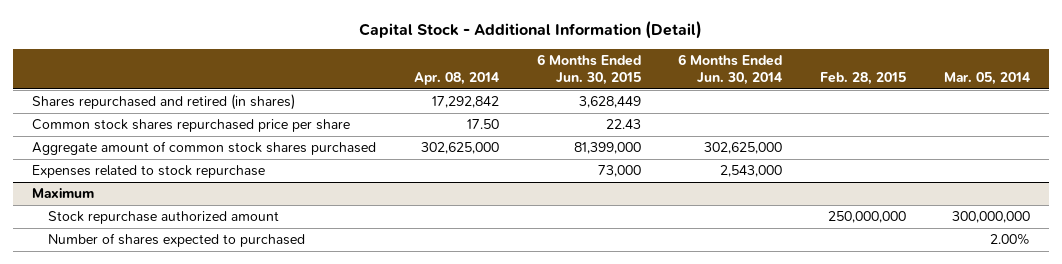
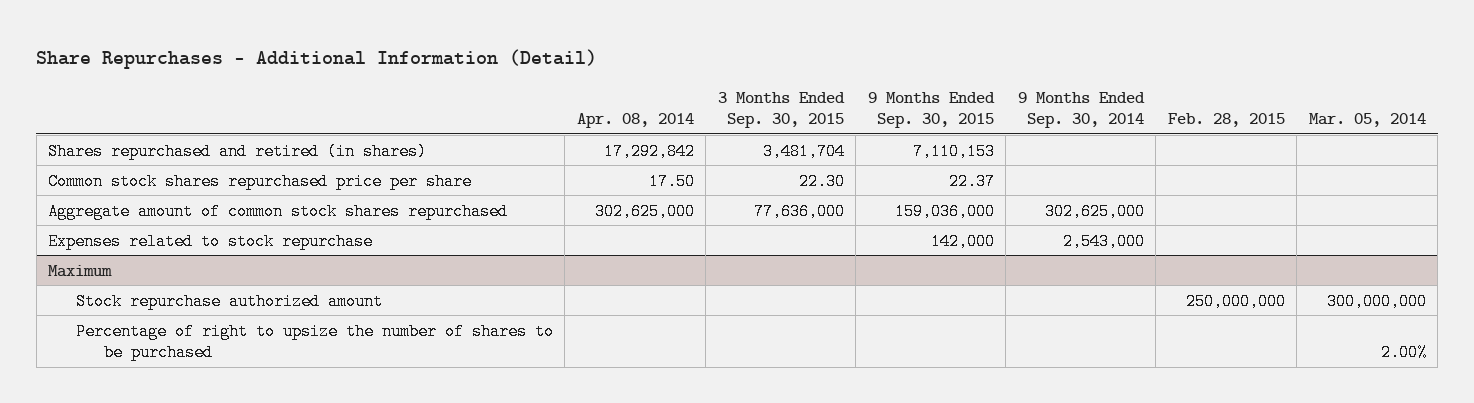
- Capital Stock - Additional Information (Detail)
+ Share Repurchases - Additional Information (Detail)
- | Apr. 08, 2014 | 6 Months Ended Jun. 30, 2015 | 6 Months Ended Jun. 30, 2014 | Feb. 28, 2015 | Mar. 05, 2014
+ | Apr. 08, 2014 | 3 Months Ended Sep. 30, 2015 | 9 Months Ended Sep. 30, 2015 | 9 Months Ended Sep. 30, 2014 | Feb. 28, 2015 | Mar. 05, 2014
- Aggregate amount of common stock shares purchased | 302,625,000 | 81,399,000 | 302,625,000 | |
+ Aggregate amount of common stock shares repurchased | 302,625,000 | 77,636,000 | 159,036,000 | 302,625,000 | |
@ Maximum
- Number of shares expected to purchased | | | | | 2.00%
+ Percentage of right to upsize the number of shares to be purchased | | | | | | 2.00%

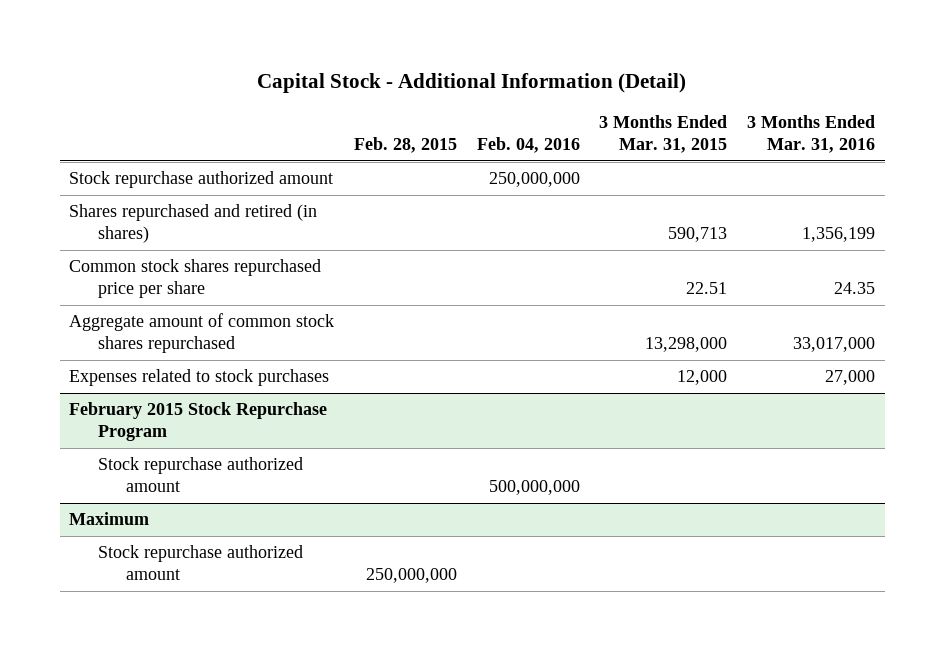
- Share Repurchases - Additional Information (Detail)
+ Capital Stock - Additional Information (Detail)
- | Apr. 08, 2014 | 3 Months Ended Sep. 30, 2015 | 9 Months Ended Sep. 30, 2015 | 9 Months Ended Sep. 30, 2014 | Feb. 28, 2015 | Mar. 05, 2014
+ | Feb. 28, 2015 | Feb. 04, 2016 | 3 Months Ended Mar. 31, 2015 | 3 Months Ended Mar. 31, 2016
+ Stock repurchase authorized amount | | 250,000,000 | |
- Expenses related to stock repurchase | | | 142,000 | 2,543,000 | |
+ Expenses related to stock purchases | | | 12,000 | 27,000
+ February 2015 Stock Repurchase Program
+ Stock repurchase authorized amount | | 500,000,000 | |
@ Maximum
- Percentage of right to upsize the number of shares to be purchased | | | | | | 2.00%

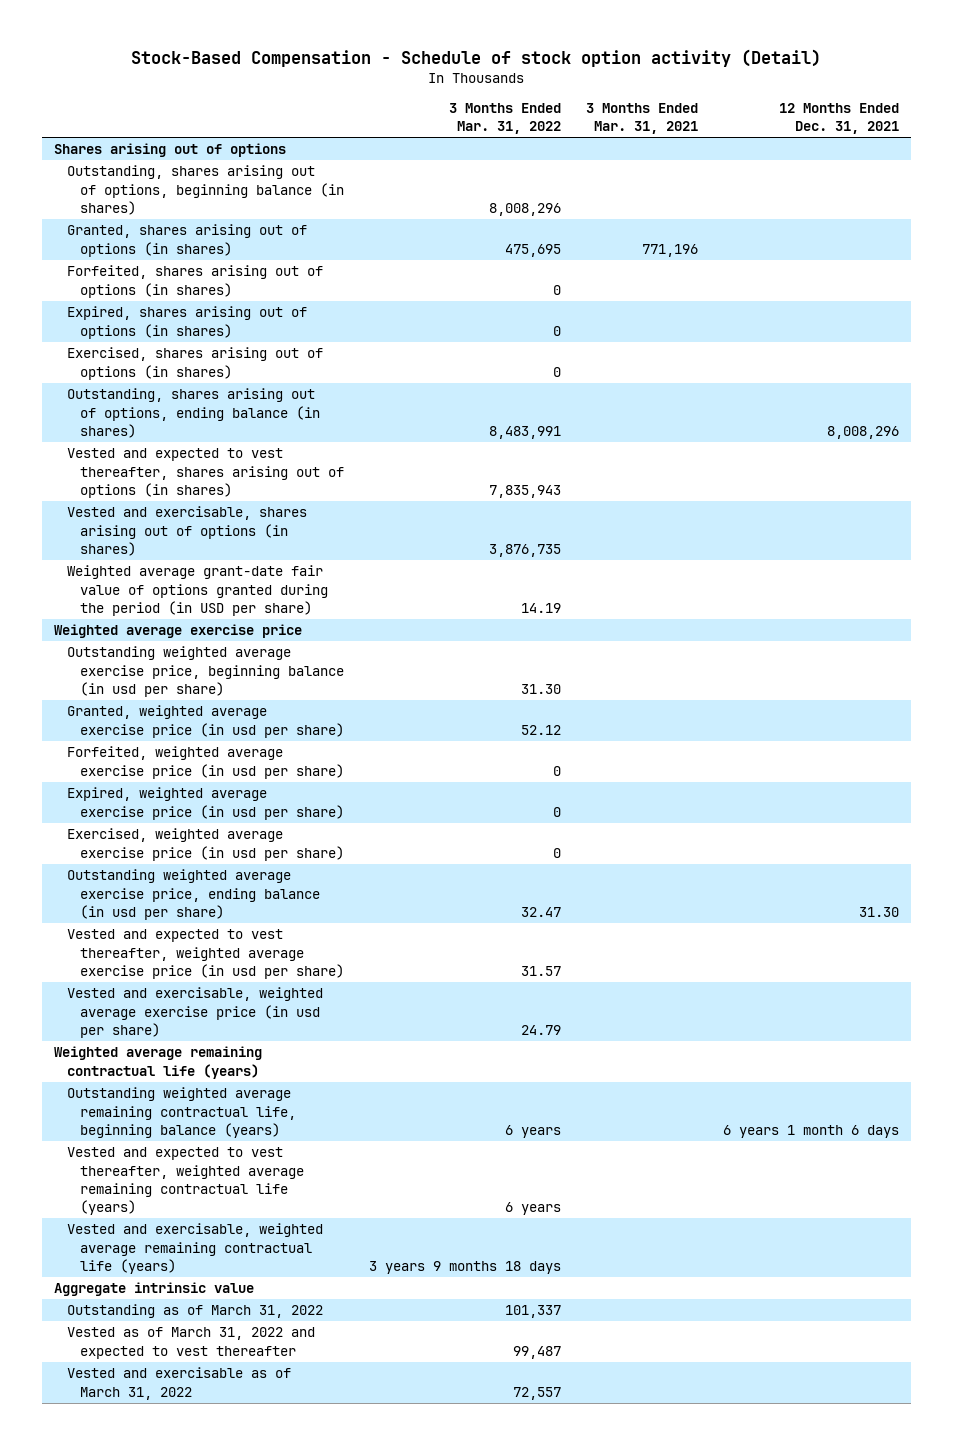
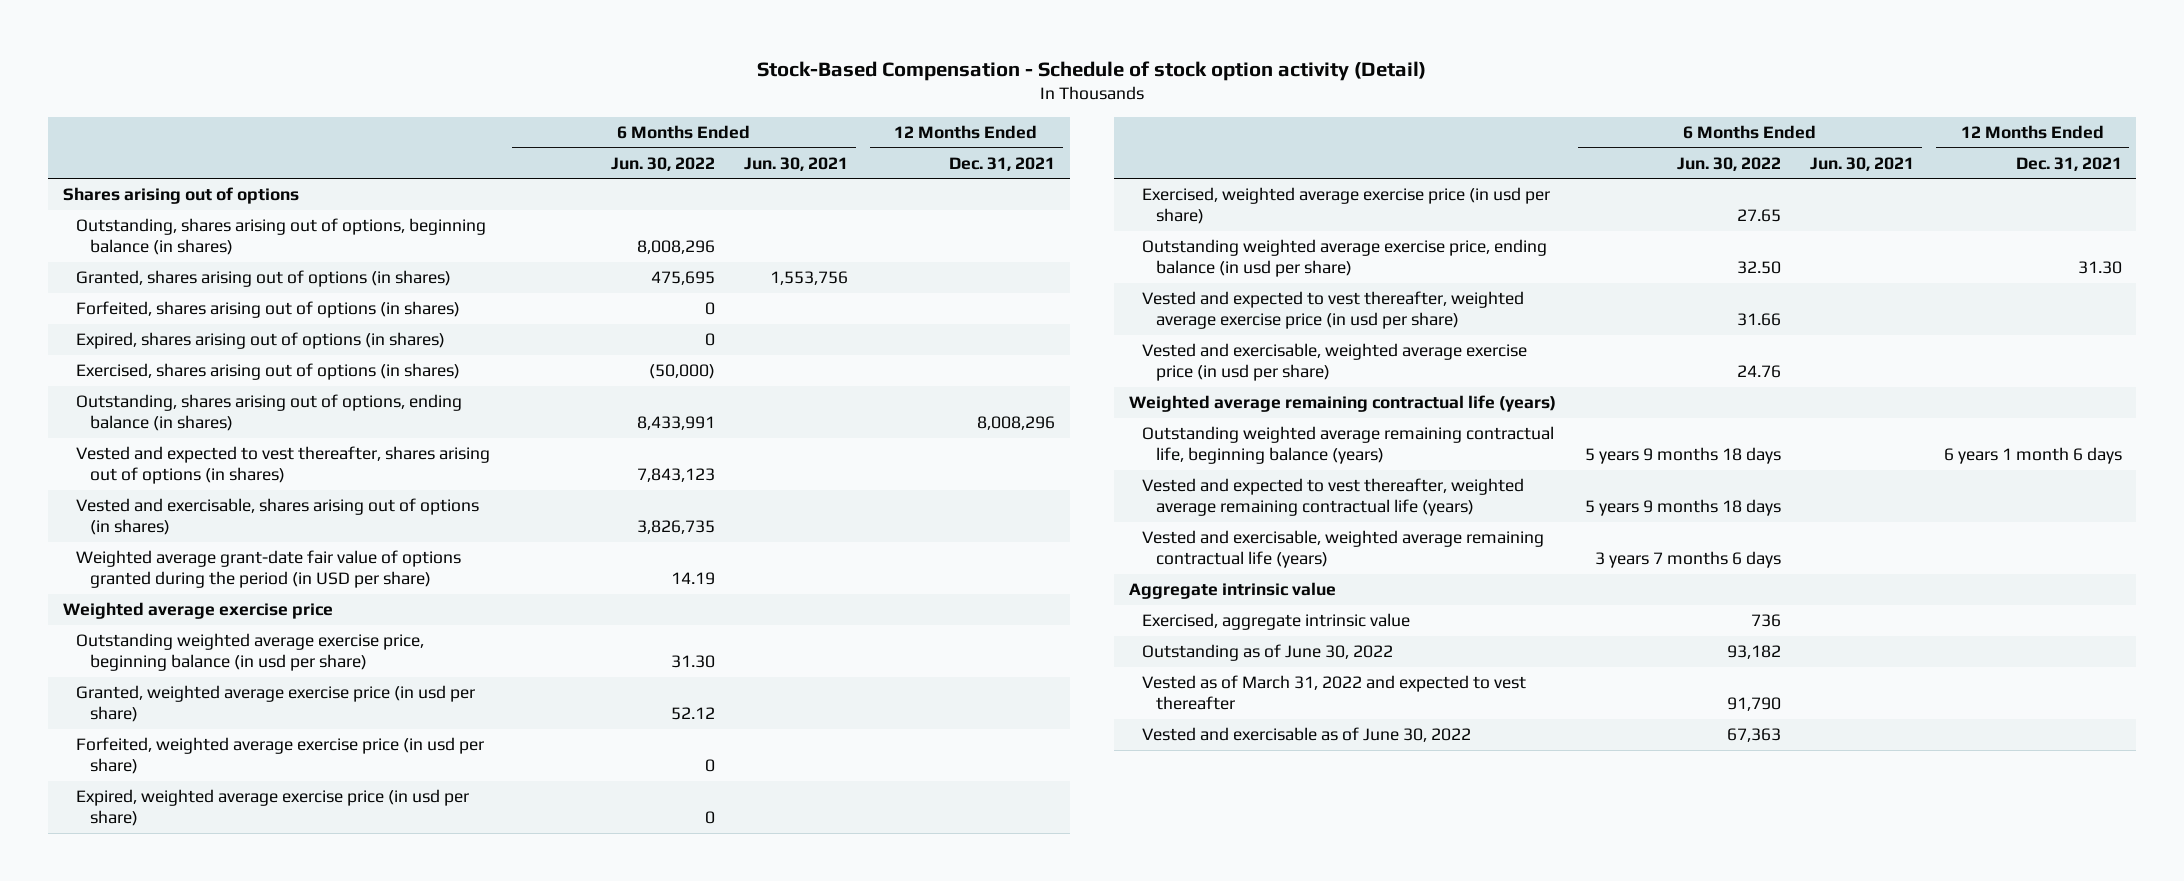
- | 3 Months Ended Mar. 31, 2022 | 3 Months Ended Mar. 31, 2021 | 12 Months Ended Dec. 31, 2021
+ | 6 Months Ended Jun. 30, 2022 | 6 Months Ended Jun. 30, 2021 | 12 Months Ended Dec. 31, 2021
- Outstanding as of March 31, 2022 | 101,337 | |
+ Exercised, aggregate intrinsic value | 736 | |
+ Outstanding as of June 30, 2022 | 93,182 | |
- Vested and exercisable as of March 31, 2022 | 72,557 | |
+ Vested and exercisable as of June 30, 2022 | 67,363 | |

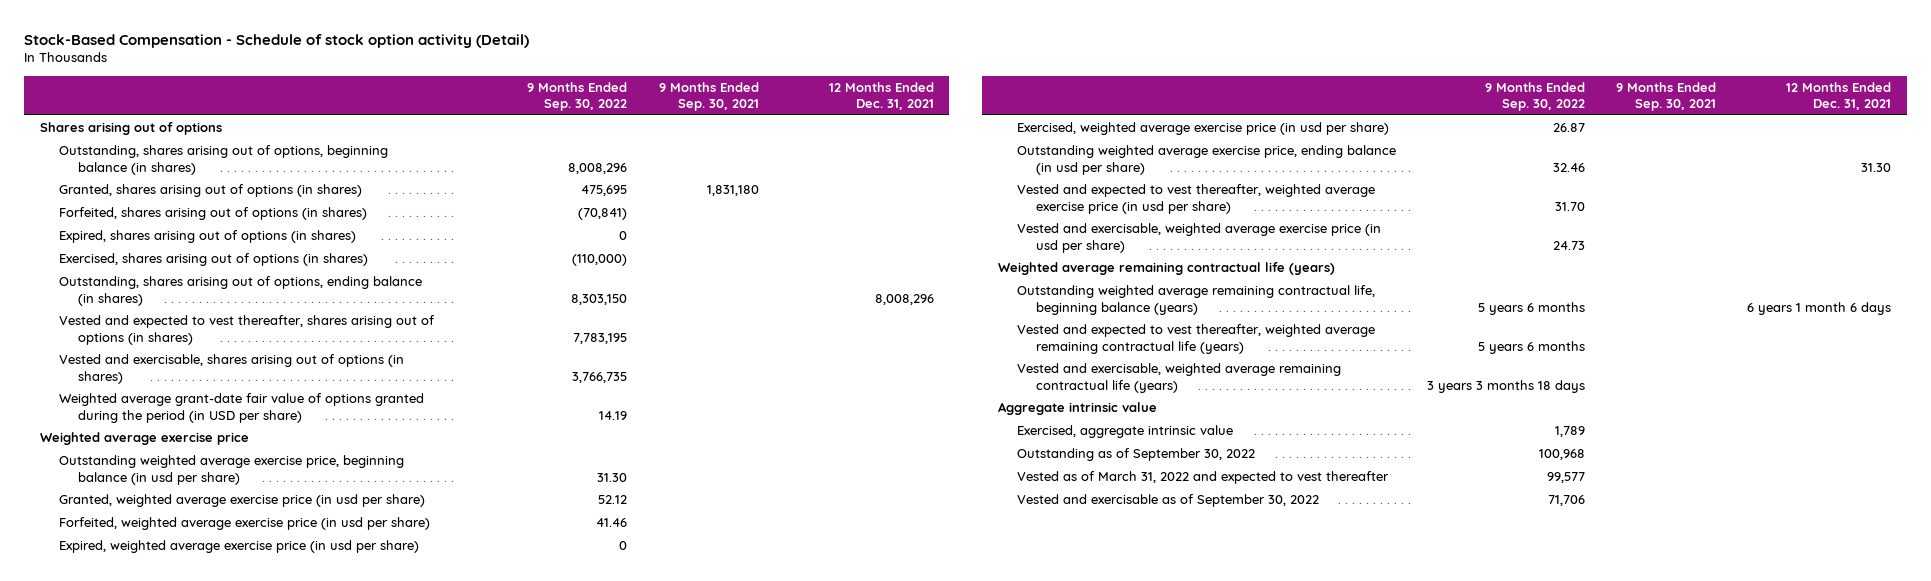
- | 6 Months Ended Jun. 30, 2022 | 6 Months Ended Jun. 30, 2021 | 12 Months Ended Dec. 31, 2021
+ | 9 Months Ended Sep. 30, 2022 | 9 Months Ended Sep. 30, 2021 | 12 Months Ended Dec. 31, 2021
- Outstanding as of June 30, 2022 | 93,182 | |
+ Outstanding as of September 30, 2022 | 100,968 | |
- Vested and exercisable as of June 30, 2022 | 67,363 | |
+ Vested and exercisable as of September 30, 2022 | 71,706 | |

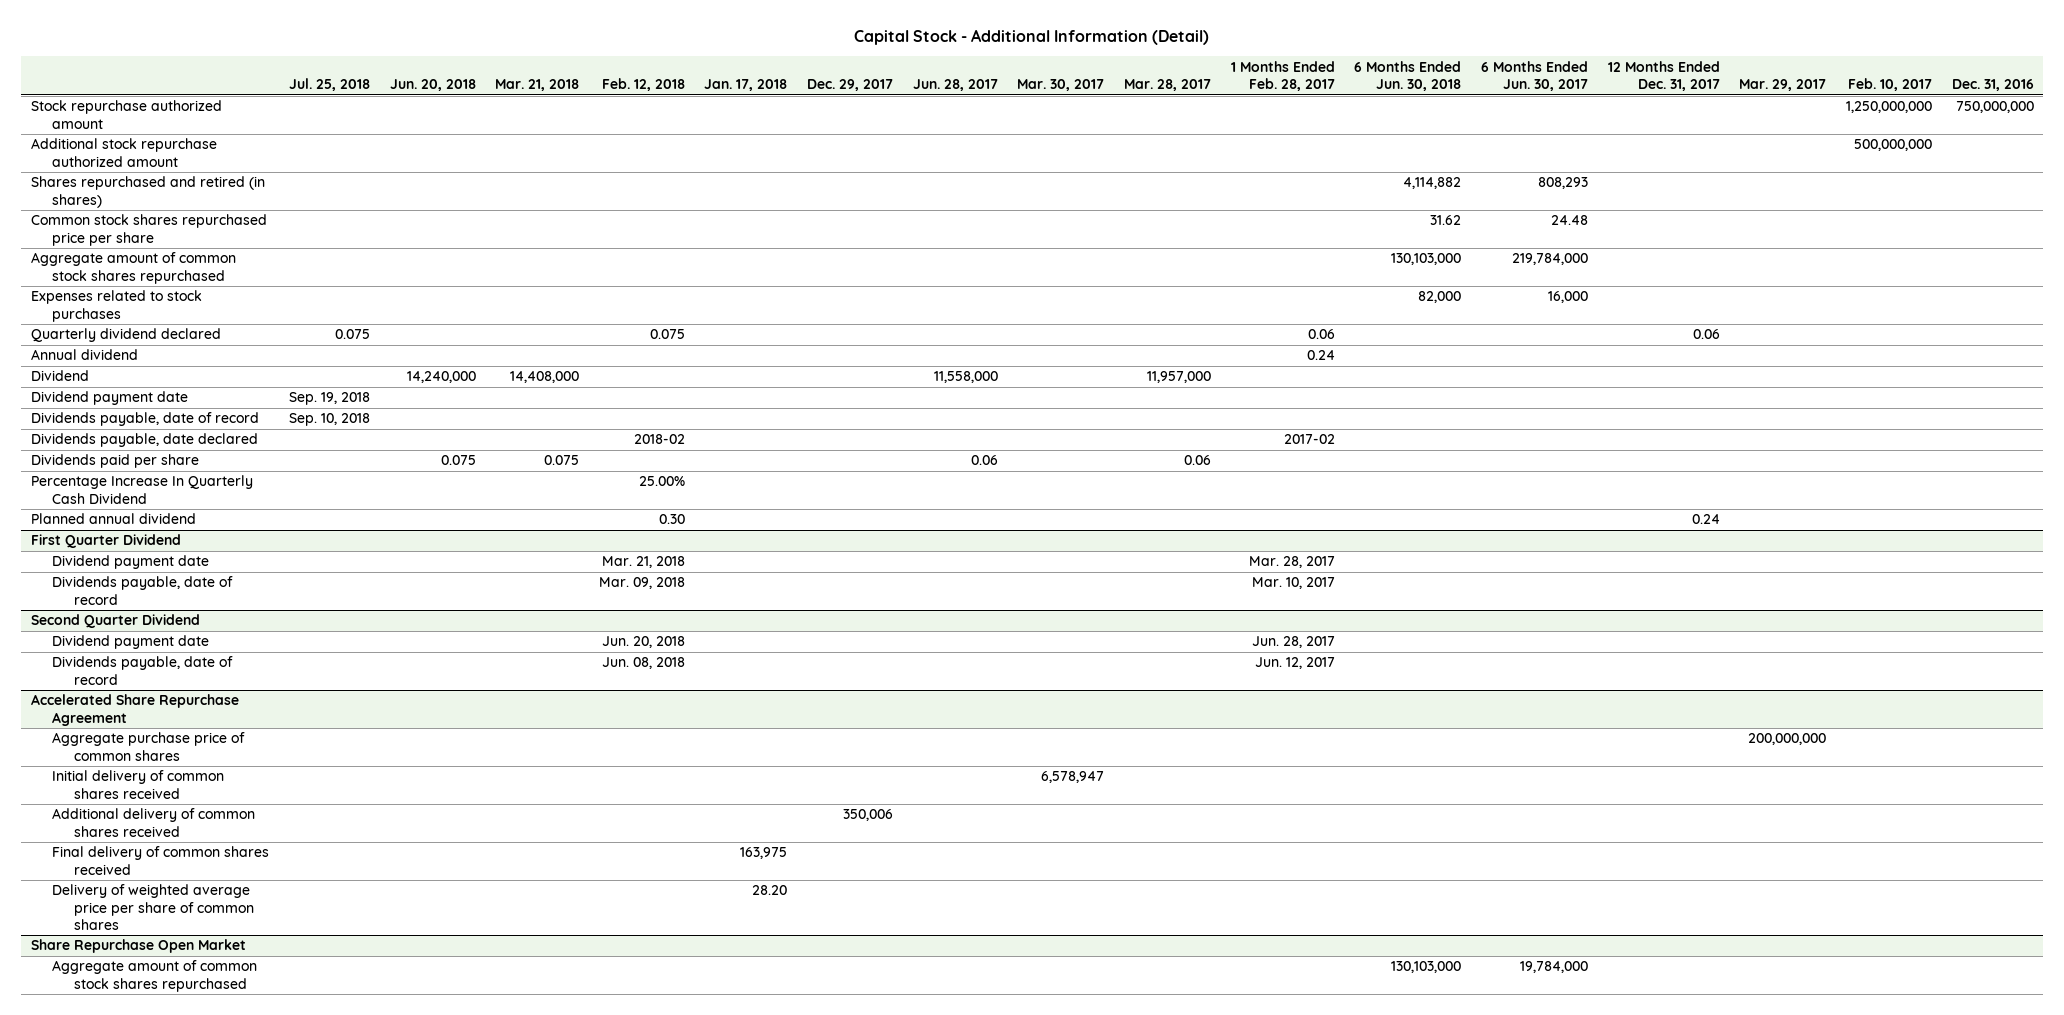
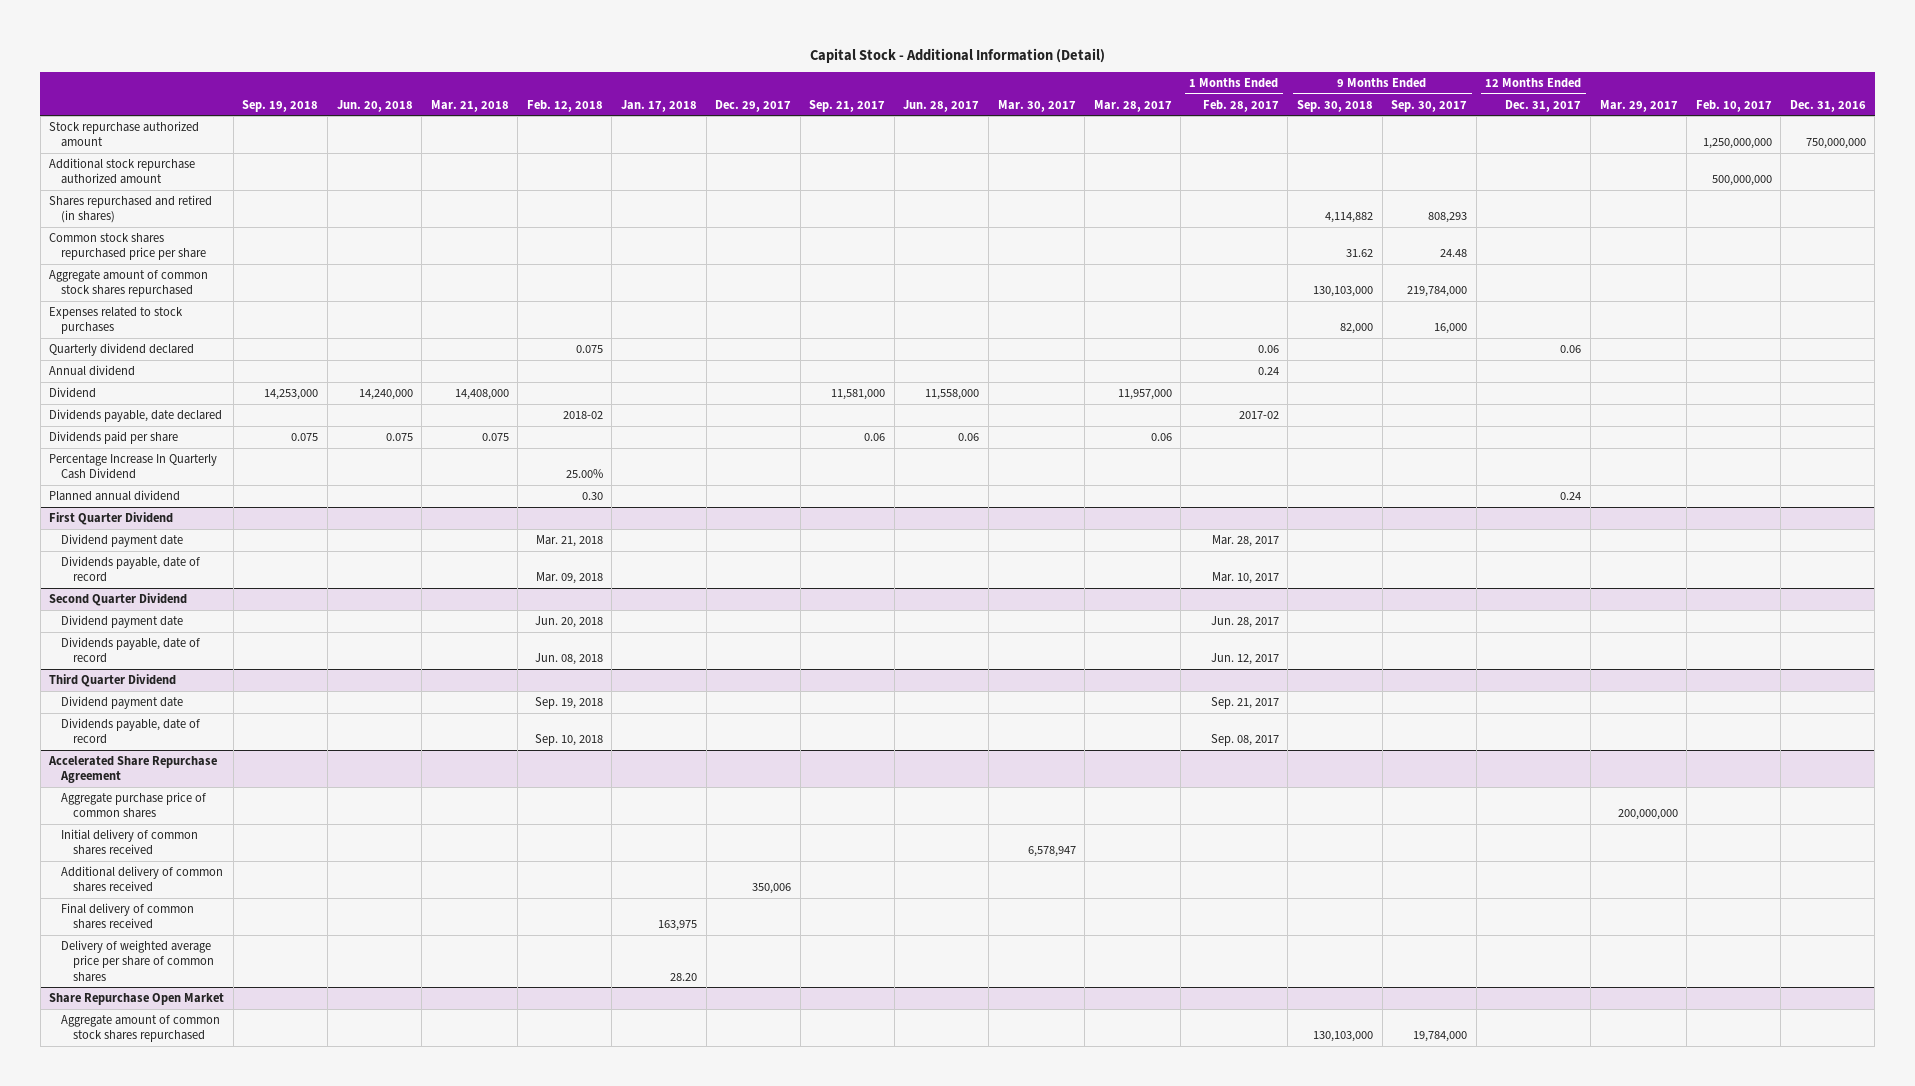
- | Jul. 25, 2018 | Jun. 20, 2018 | Mar. 21, 2018 | Feb. 12, 2018 | Jan. 17, 2018 | Dec. 29, 2017 | Jun. 28, 2017 | Mar. 30, 2017 | Mar. 28, 2017 | 1 Months Ended Feb. 28, 2017 | 6 Months Ended Jun. 30, 2018 | 6 Months Ended Jun. 30, 2017 | 12 Months Ended Dec. 31, 2017 | Mar. 29, 2017 | Feb. 10, 2017 | Dec. 31, 2016
+ | Sep. 19, 2018 | Jun. 20, 2018 | Mar. 21, 2018 | Feb. 12, 2018 | Jan. 17, 2018 | Dec. 29, 2017 | Sep. 21, 2017 | Jun. 28, 2017 | Mar. 30, 2017 | Mar. 28, 2017 | 1 Months Ended Feb. 28, 2017 | 9 Months Ended Sep. 30, 2018 | 9 Months Ended Sep. 30, 2017 | 12 Months Ended Dec. 31, 2017 | Mar. 29, 2017 | Feb. 10, 2017 | Dec. 31, 2016
- Dividend payment date | Sep. 19, 2018 | | | | | | | | | | | | | | |
- Dividends payable, date of record | Sep. 10, 2018 | | | | | | | | | | | | | | |
+ Third Quarter Dividend
+ Dividend payment date | | | | Sep. 19, 2018 | | | | | | | Sep. 21, 2017 | | | | | |
+ Dividends payable, date of record | | | | Sep. 10, 2018 | | | | | | | Sep. 08, 2017 | | | | | |

